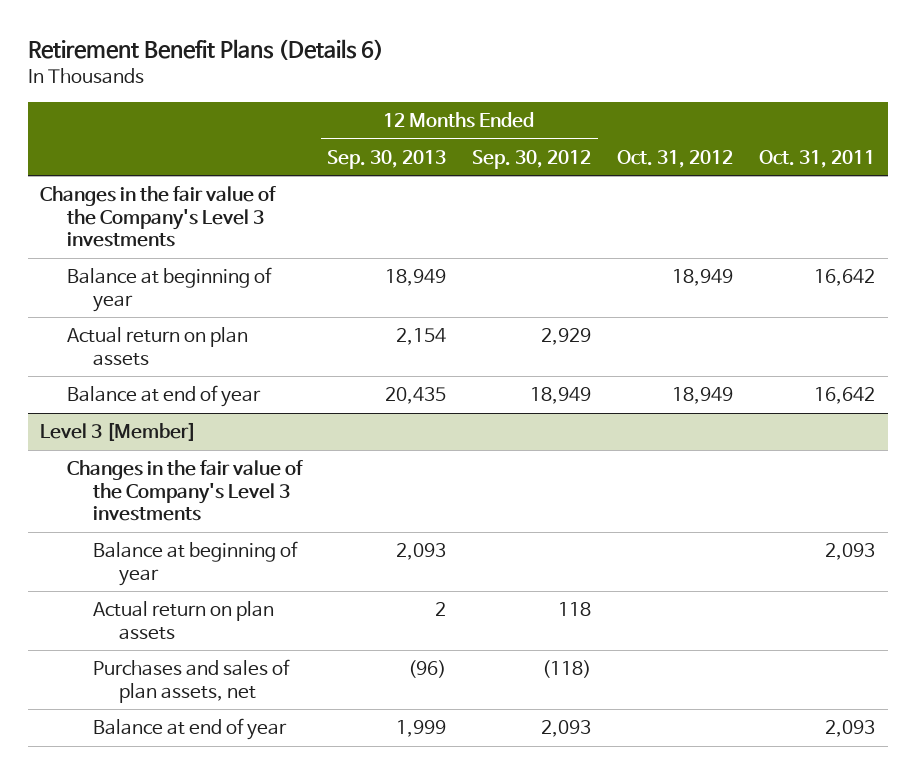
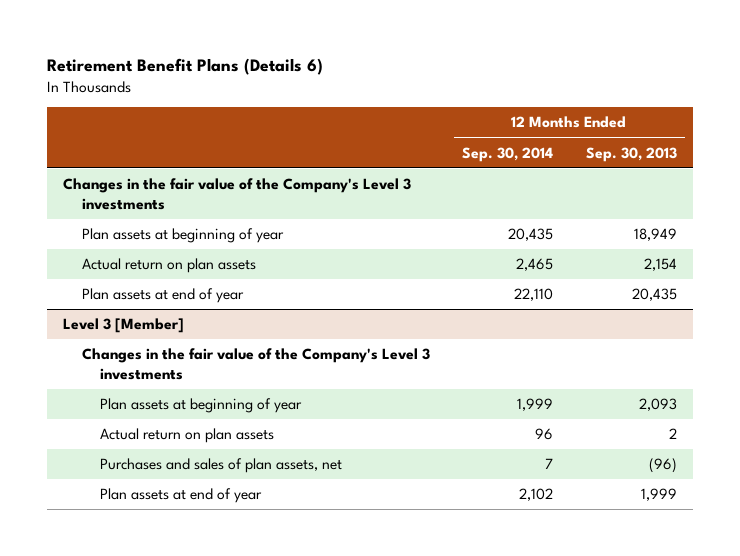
- | 12 Months Ended Sep. 30, 2013 | 12 Months Ended Sep. 30, 2012 | Oct. 31, 2012 | Oct. 31, 2011
+ | 12 Months Ended Sep. 30, 2014 | 12 Months Ended Sep. 30, 2013
- Balance at beginning of year | 18,949 | | 18,949 | 16,642
+ Plan assets at beginning of year | 20,435 | 18,949
- Balance at end of year | 20,435 | 18,949 | 18,949 | 16,642
+ Plan assets at end of year | 22,110 | 20,435
@ Level 3 [Member]
- Balance at beginning of year | 2,093 | | | 2,093
+ Plan assets at beginning of year | 1,999 | 2,093
- Balance at end of year | 1,999 | 2,093 | | 2,093
+ Plan assets at end of year | 2,102 | 1,999

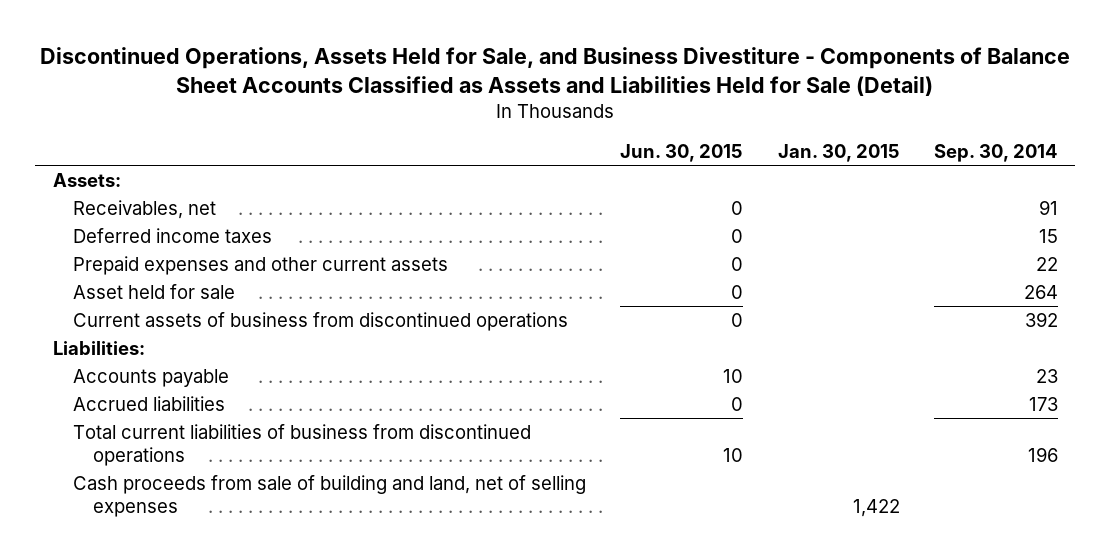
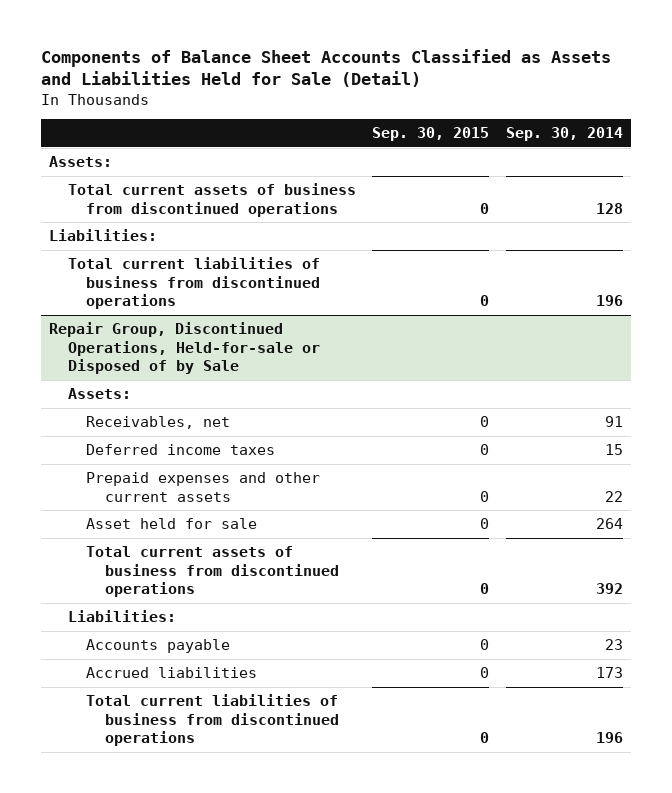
- Discontinued Operations, Assets Held for Sale, and Business Divestiture - Components of Balance Sheet Accounts Classified as Assets and Liabilities Held for Sale (Detail)
+ Components of Balance Sheet Accounts Classified as Assets and Liabilities Held for Sale (Detail)
- | Jun. 30, 2015 | Jan. 30, 2015 | Sep. 30, 2014
+ | Sep. 30, 2015 | Sep. 30, 2014
+ Total current assets of business from discontinued operations | 0 | 128
+ Liabilities:
+ Total current liabilities of business from discontinued operations | 0 | 196
+ Repair Group, Discontinued Operations, Held-for-sale or Disposed of by Sale
+ Assets:
- Current assets of business from discontinued operations | 0 | | 392
+ Total current assets of business from discontinued operations | 0 | 392
- Cash proceeds from sale of building and land, net of selling expenses | | 1,422 |

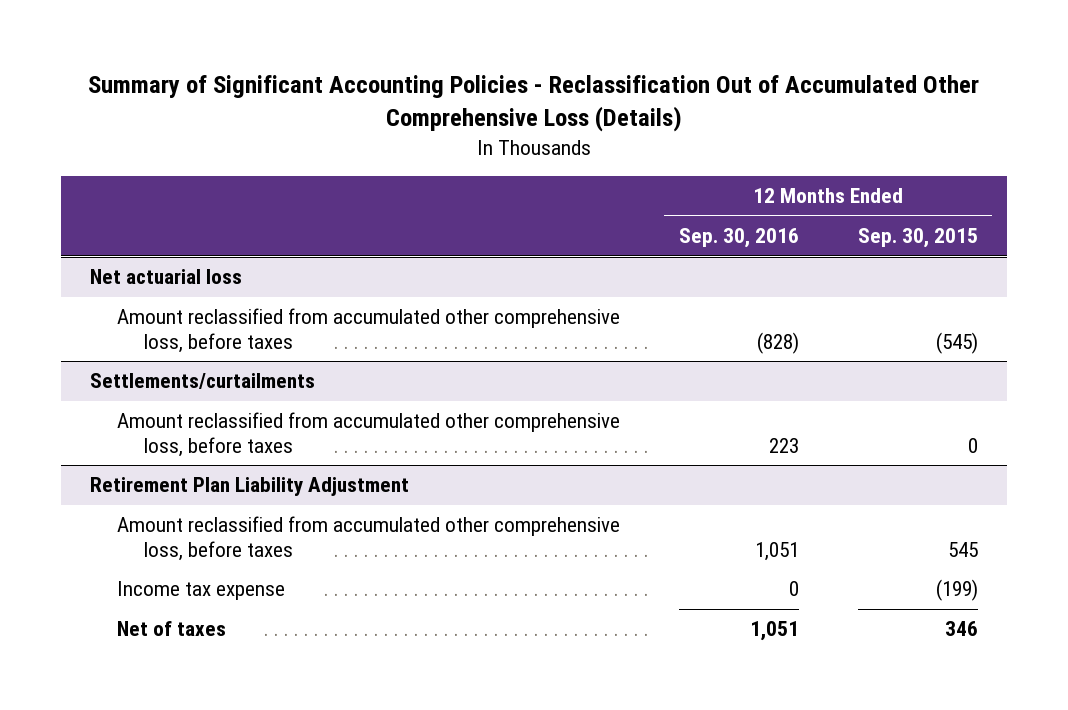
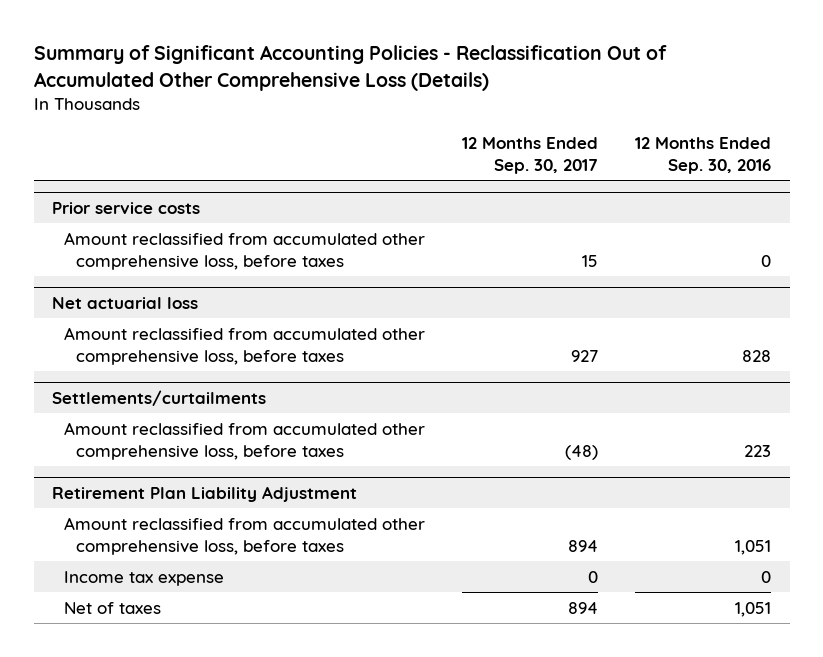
- | 12 Months Ended Sep. 30, 2016 | 12 Months Ended Sep. 30, 2015
+ | 12 Months Ended Sep. 30, 2017 | 12 Months Ended Sep. 30, 2016
+ Prior service costs
+ Amount reclassified from accumulated other comprehensive loss, before taxes | 15 | 0
@ Net actuarial loss
- Amount reclassified from accumulated other comprehensive loss, before taxes | (828) | (545)
+ Amount reclassified from accumulated other comprehensive loss, before taxes | 927 | 828

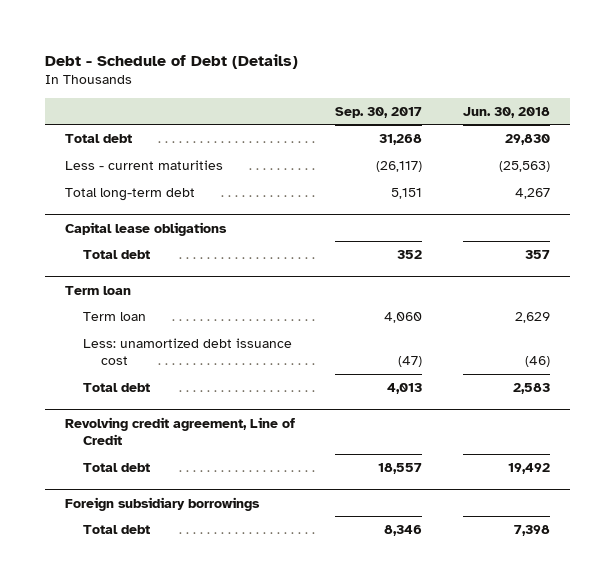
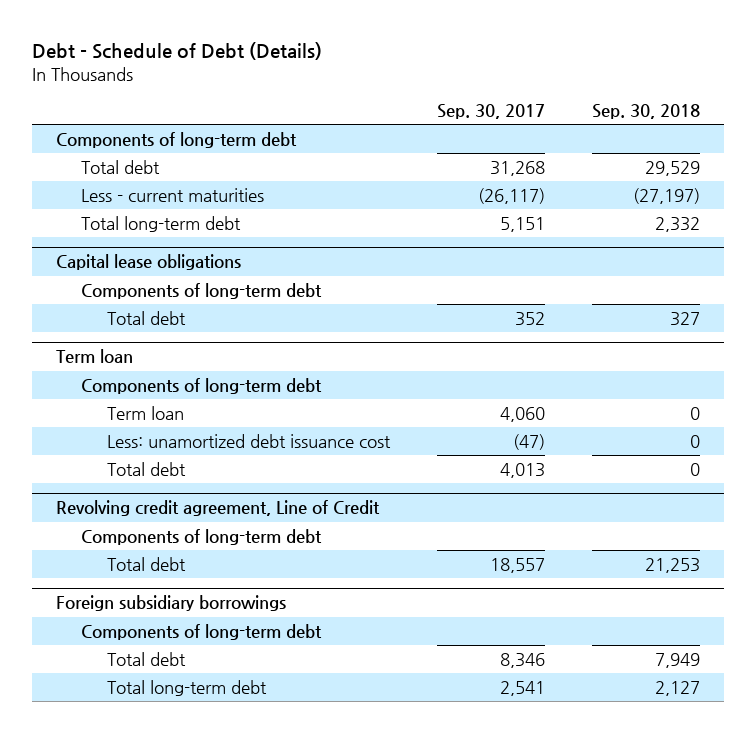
- | Sep. 30, 2017 | Jun. 30, 2018
+ | Sep. 30, 2017 | Sep. 30, 2018
+ Components of long-term debt
@ Capital lease obligations
+ Components of long-term debt
@ Term loan
+ Components of long-term debt
@ Revolving credit agreement, Line of Credit
+ Components of long-term debt
@ Foreign subsidiary borrowings
+ Components of long-term debt
+ Total long-term debt | 2,541 | 2,127

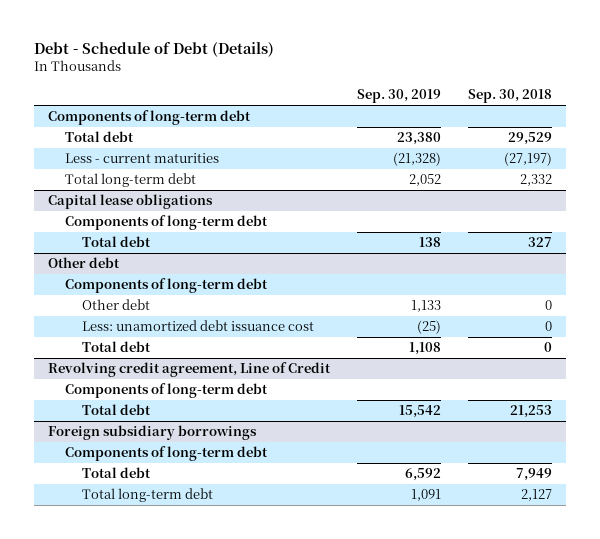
- | Sep. 30, 2017 | Sep. 30, 2018
+ | Sep. 30, 2019 | Sep. 30, 2018
- Term loan
+ Other debt
- Term loan | 4,060 | 0
+ Other debt | 1,133 | 0

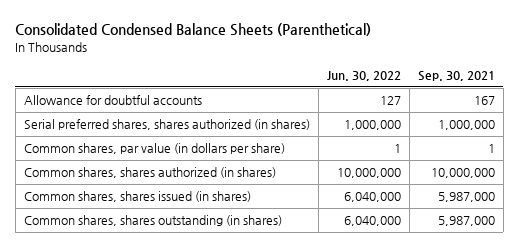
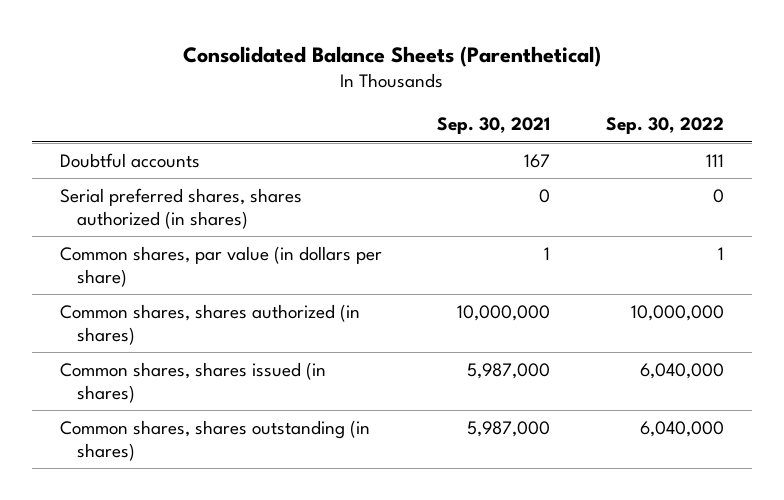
- Consolidated Condensed Balance Sheets (Parenthetical)
+ Consolidated Balance Sheets (Parenthetical)
- | Jun. 30, 2022 | Sep. 30, 2021
+ | Sep. 30, 2021 | Sep. 30, 2022
- Allowance for doubtful accounts | 127 | 167
- Serial preferred shares, shares authorized (in shares) | 1,000,000 | 1,000,000
+ Doubtful accounts | 167 | 111
+ Serial preferred shares, shares authorized (in shares) | 0 | 0

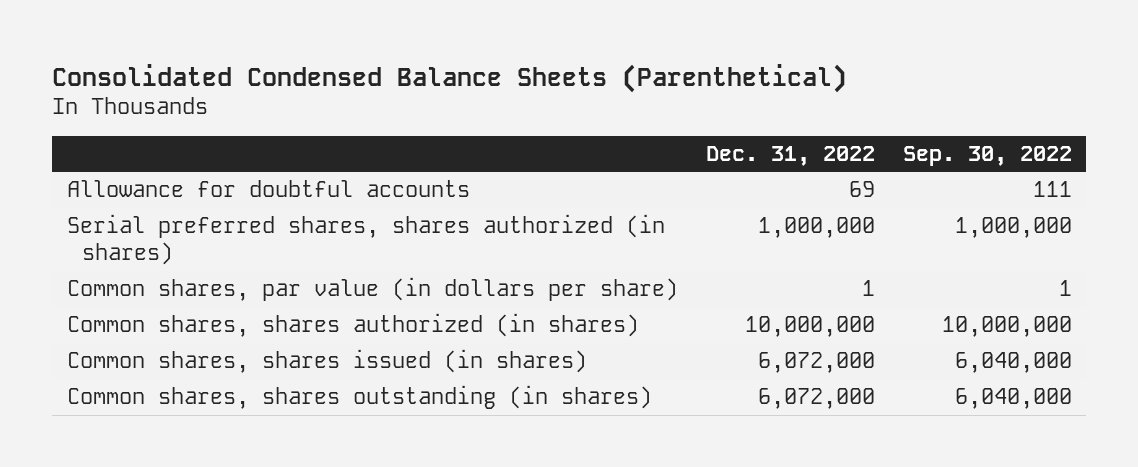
- Consolidated Balance Sheets (Parenthetical)
+ Consolidated Condensed Balance Sheets (Parenthetical)
- | Sep. 30, 2021 | Sep. 30, 2022
+ | Dec. 31, 2022 | Sep. 30, 2022
- Doubtful accounts | 167 | 111
- Serial preferred shares, shares authorized (in shares) | 0 | 0
+ Allowance for doubtful accounts | 69 | 111
+ Serial preferred shares, shares authorized (in shares) | 1,000,000 | 1,000,000

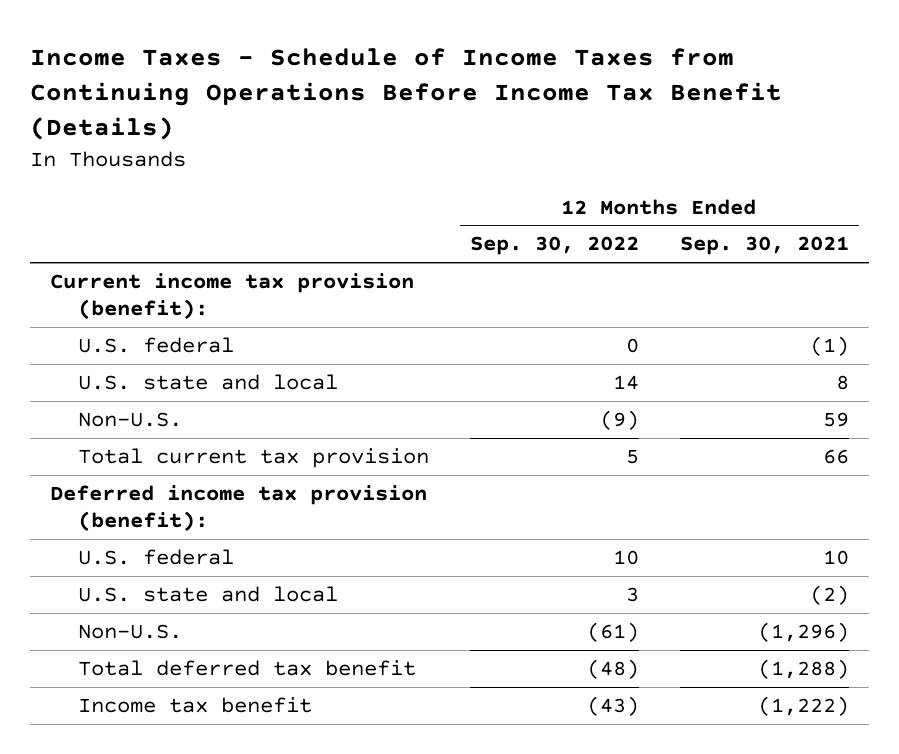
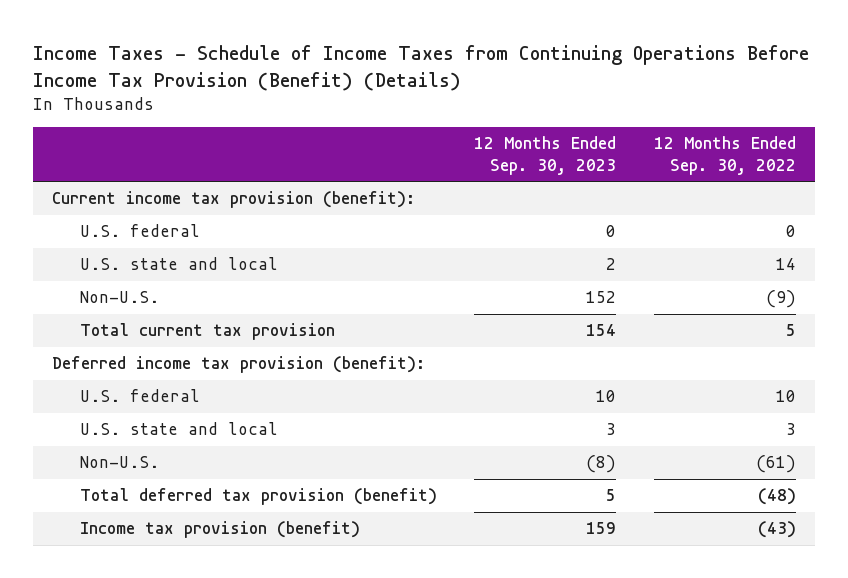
- Income Taxes - Schedule of Income Taxes from Continuing Operations Before Income Tax Benefit (Details)
+ Income Taxes - Schedule of Income Taxes from Continuing Operations Before Income Tax Provision (Benefit) (Details)
- | 12 Months Ended Sep. 30, 2022 | 12 Months Ended Sep. 30, 2021
+ | 12 Months Ended Sep. 30, 2023 | 12 Months Ended Sep. 30, 2022
- Total deferred tax benefit | (48) | (1,288)
- Income tax benefit | (43) | (1,222)
+ Total deferred tax provision (benefit) | 5 | (48)
+ Income tax provision (benefit) | 159 | (43)

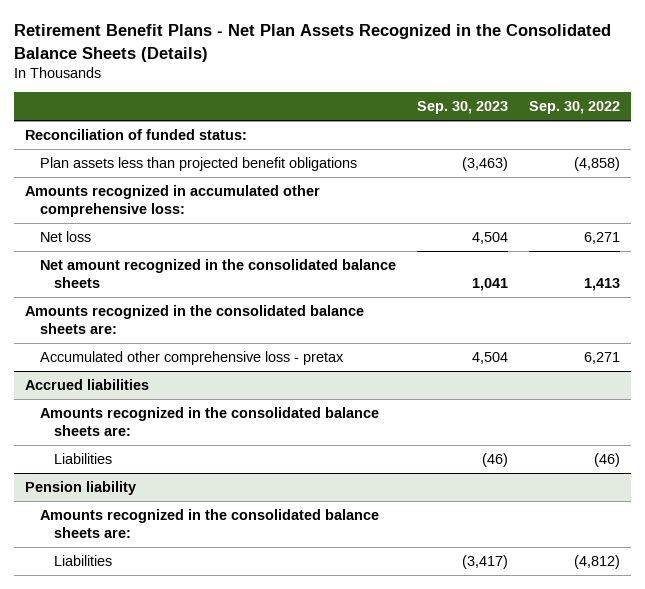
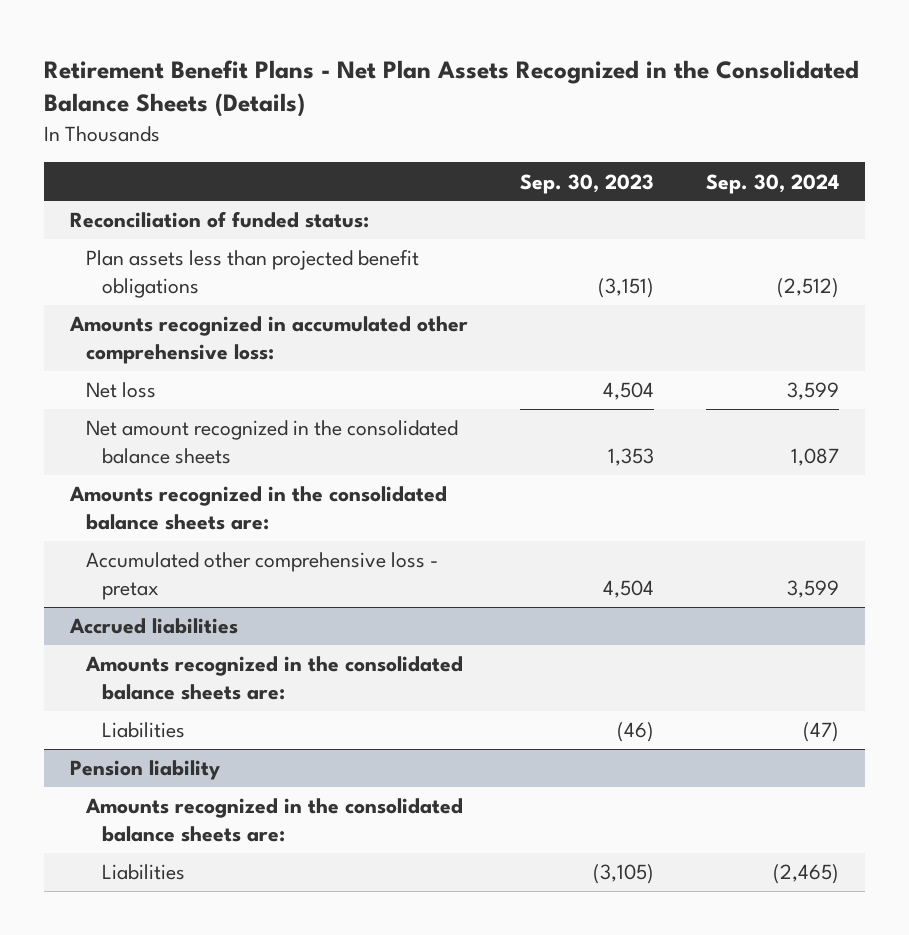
- | Sep. 30, 2023 | Sep. 30, 2022
+ | Sep. 30, 2023 | Sep. 30, 2024
- Plan assets less than projected benefit obligations | (3,463) | (4,858)
+ Plan assets less than projected benefit obligations | (3,151) | (2,512)
- Net amount recognized in the consolidated balance sheets | 1,041 | 1,413
+ Net amount recognized in the consolidated balance sheets | 1,353 | 1,087
@ Pension liability
- Liabilities | (3,417) | (4,812)
+ Liabilities | (3,105) | (2,465)

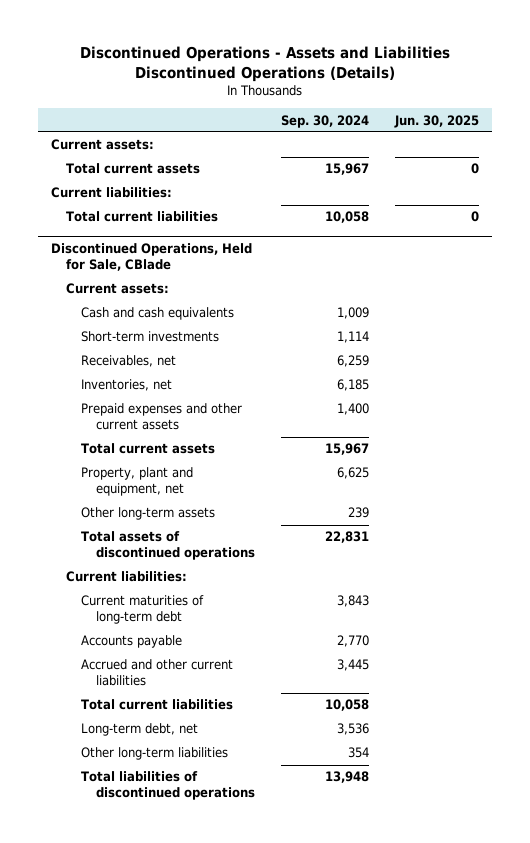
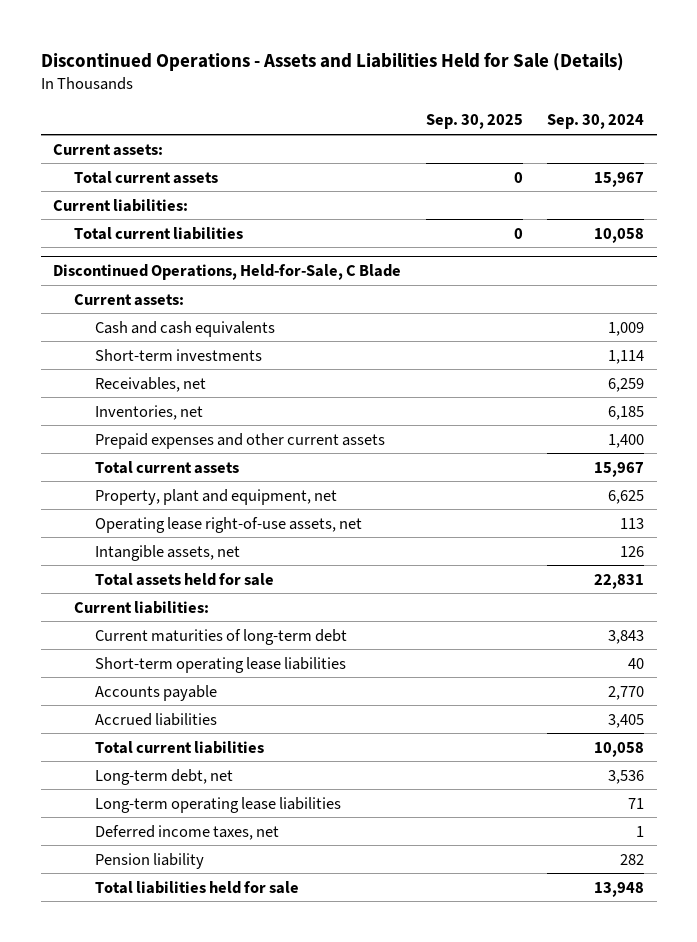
- Discontinued Operations - Assets and Liabilities Discontinued Operations (Details)
+ Discontinued Operations - Assets and Liabilities Held for Sale (Details)
- | Sep. 30, 2024 | Jun. 30, 2025
+ | Sep. 30, 2025 | Sep. 30, 2024
- Discontinued Operations, Held for Sale, CBlade
+ Discontinued Operations, Held-for-Sale, C Blade
- Other long-term assets | 239 |
- Total assets of discontinued operations | 22,831 |
+ Operating lease right-of-use assets, net | | 113
+ Intangible assets, net | | 126
+ Total assets held for sale | | 22,831
+ Short-term operating lease liabilities | | 40
- Accrued and other current liabilities | 3,445 |
+ Accrued liabilities | | 3,405
- Other long-term liabilities | 354 |
- Total liabilities of discontinued operations | 13,948 |
+ Long-term operating lease liabilities | | 71
+ Deferred income taxes, net | | 1
+ Pension liability | | 282
+ Total liabilities held for sale | | 13,948

